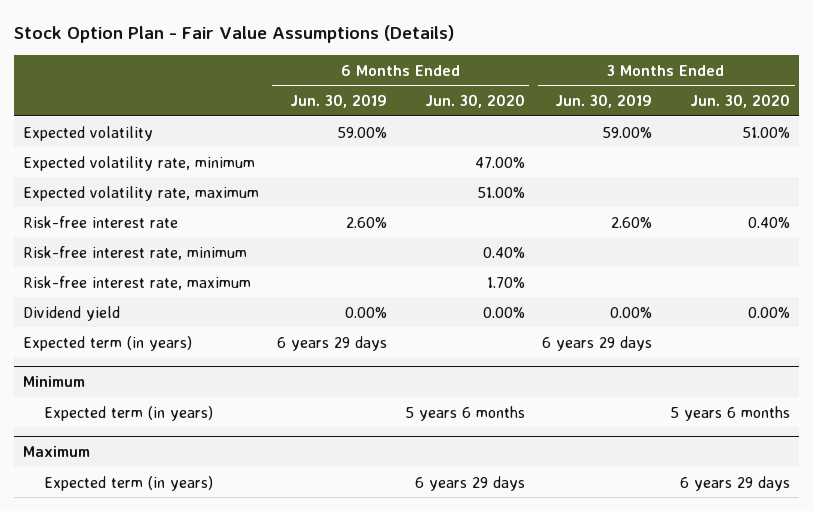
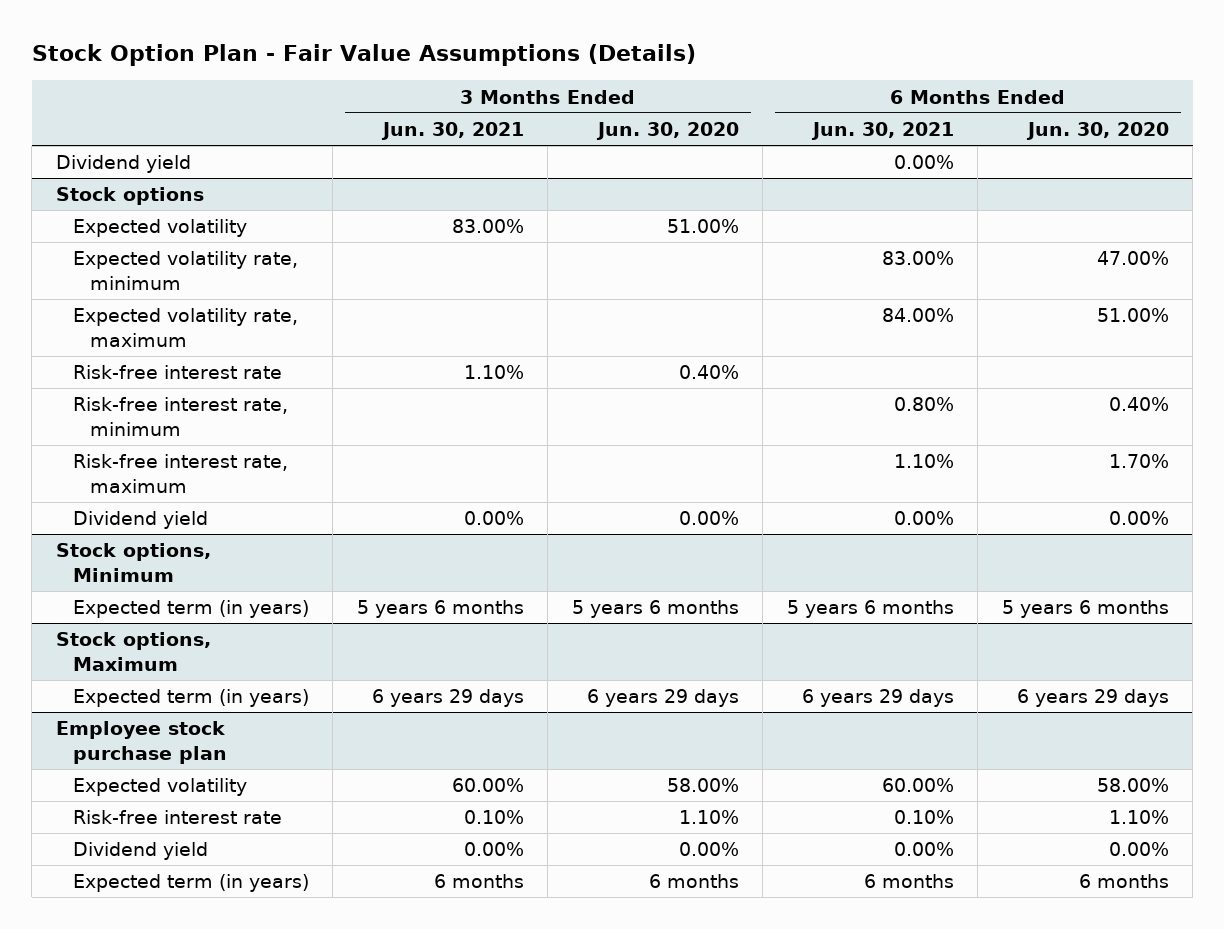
- | 6 Months Ended Jun. 30, 2019 | 6 Months Ended Jun. 30, 2020 | 3 Months Ended Jun. 30, 2019 | 3 Months Ended Jun. 30, 2020
+ | 3 Months Ended Jun. 30, 2021 | 3 Months Ended Jun. 30, 2020 | 6 Months Ended Jun. 30, 2021 | 6 Months Ended Jun. 30, 2020
+ Dividend yield | | | 0.00% |
+ Stock options
- Expected term (in years) | 6 years 29 days | | 6 years 29 days |
- Minimum
+ Stock options, Minimum
- Maximum
+ Stock options, Maximum
+ Employee stock purchase plan
+ Expected volatility | 60.00% | 58.00% | 60.00% | 58.00%
+ Risk-free interest rate | 0.10% | 1.10% | 0.10% | 1.10%
+ Dividend yield | 0.00% | 0.00% | 0.00% | 0.00%
+ Expected term (in years) | 6 months | 6 months | 6 months | 6 months

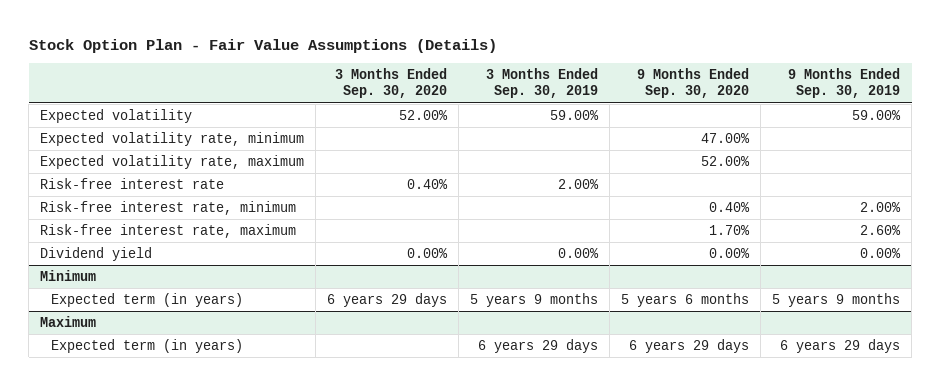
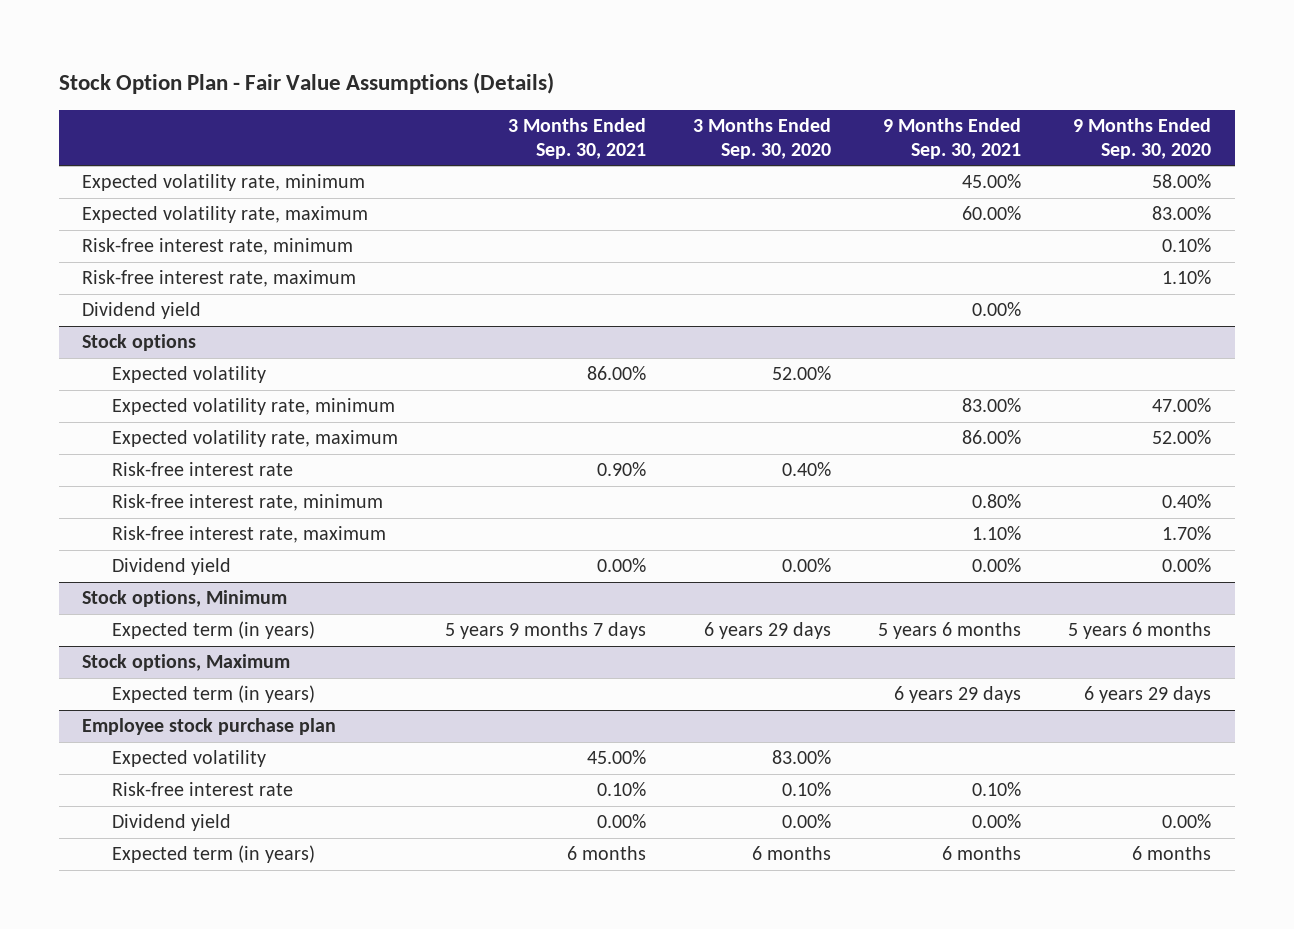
- | 3 Months Ended Sep. 30, 2020 | 3 Months Ended Sep. 30, 2019 | 9 Months Ended Sep. 30, 2020 | 9 Months Ended Sep. 30, 2019
+ | 3 Months Ended Sep. 30, 2021 | 3 Months Ended Sep. 30, 2020 | 9 Months Ended Sep. 30, 2021 | 9 Months Ended Sep. 30, 2020
+ Expected volatility rate, minimum | | | 45.00% | 58.00%
+ Expected volatility rate, maximum | | | 60.00% | 83.00%
+ Risk-free interest rate, minimum | | | | 0.10%
+ Risk-free interest rate, maximum | | | | 1.10%
+ Dividend yield | | | 0.00% |
+ Stock options
- Minimum
+ Stock options, Minimum
- Maximum
+ Stock options, Maximum
+ Employee stock purchase plan
+ Expected volatility | 45.00% | 83.00% | |
+ Risk-free interest rate | 0.10% | 0.10% | 0.10% |
+ Dividend yield | 0.00% | 0.00% | 0.00% | 0.00%
+ Expected term (in years) | 6 months | 6 months | 6 months | 6 months

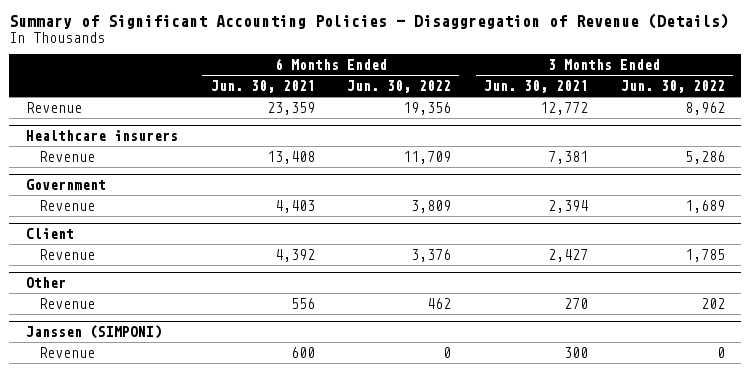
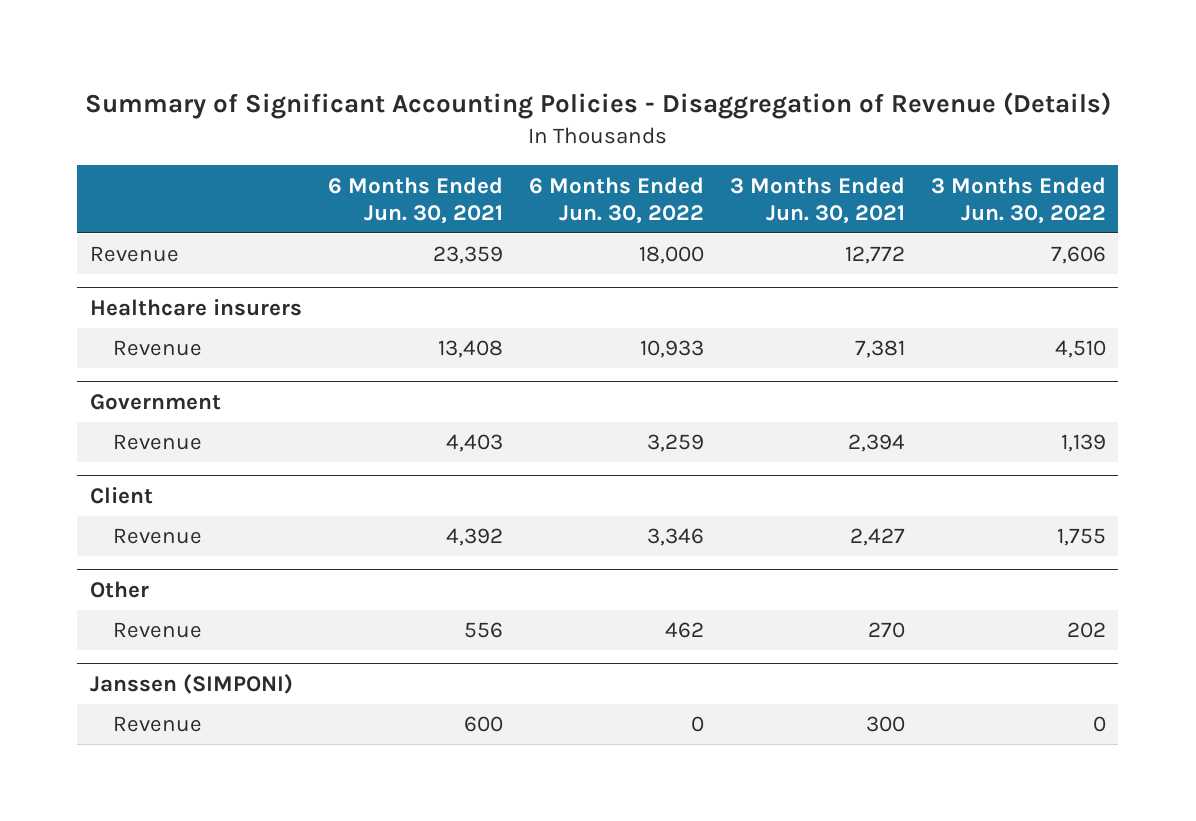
- Revenue | 23,359 | 19,356 | 12,772 | 8,962
+ Revenue | 23,359 | 18,000 | 12,772 | 7,606
@ Healthcare insurers
- Revenue | 13,408 | 11,709 | 7,381 | 5,286
+ Revenue | 13,408 | 10,933 | 7,381 | 4,510
@ Government
- Revenue | 4,403 | 3,809 | 2,394 | 1,689
+ Revenue | 4,403 | 3,259 | 2,394 | 1,139
@ Client
- Revenue | 4,392 | 3,376 | 2,427 | 1,785
+ Revenue | 4,392 | 3,346 | 2,427 | 1,755

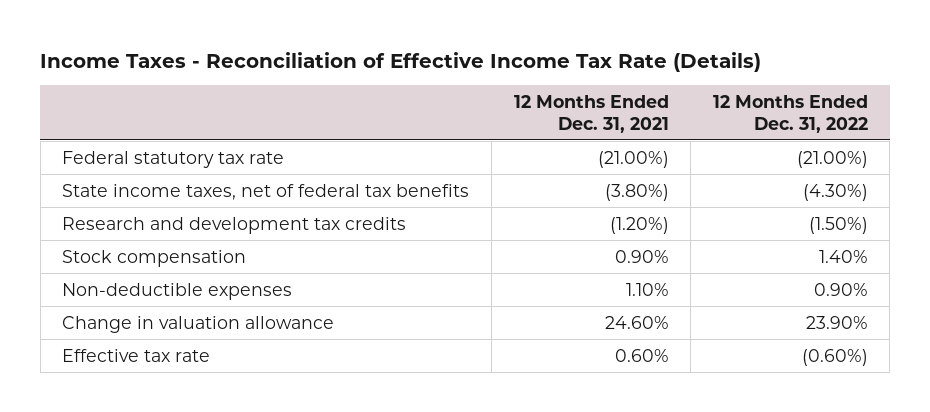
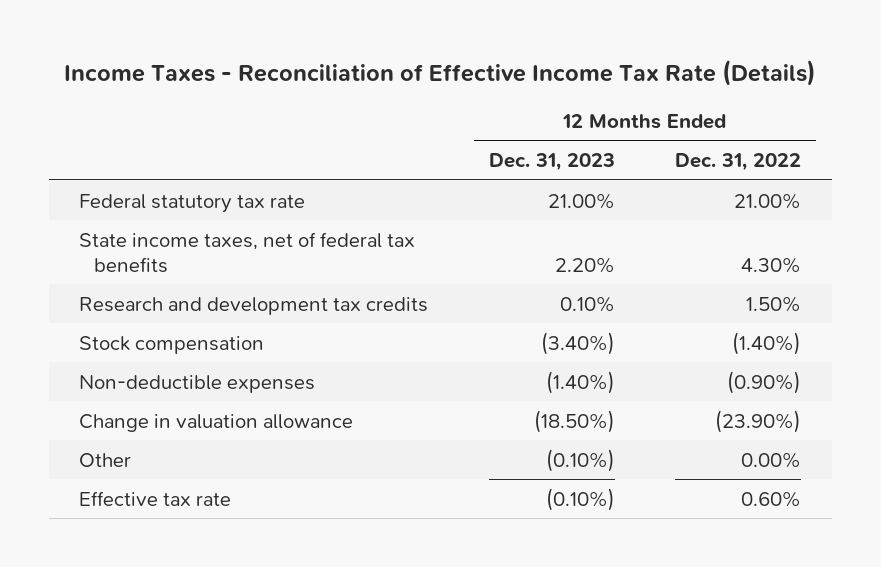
- | 12 Months Ended Dec. 31, 2021 | 12 Months Ended Dec. 31, 2022
+ | 12 Months Ended Dec. 31, 2023 | 12 Months Ended Dec. 31, 2022
- Federal statutory tax rate | (21.00%) | (21.00%)
- State income taxes, net of federal tax benefits | (3.80%) | (4.30%)
- Research and development tax credits | (1.20%) | (1.50%)
- Stock compensation | 0.90% | 1.40%
- Non-deductible expenses | 1.10% | 0.90%
- Change in valuation allowance | 24.60% | 23.90%
- Effective tax rate | 0.60% | (0.60%)
+ Federal statutory tax rate | 21.00% | 21.00%
+ State income taxes, net of federal tax benefits | 2.20% | 4.30%
+ Research and development tax credits | 0.10% | 1.50%
+ Stock compensation | (3.40%) | (1.40%)
+ Non-deductible expenses | (1.40%) | (0.90%)
+ Change in valuation allowance | (18.50%) | (23.90%)
+ Other | (0.10%) | 0.00%
+ Effective tax rate | (0.10%) | 0.60%

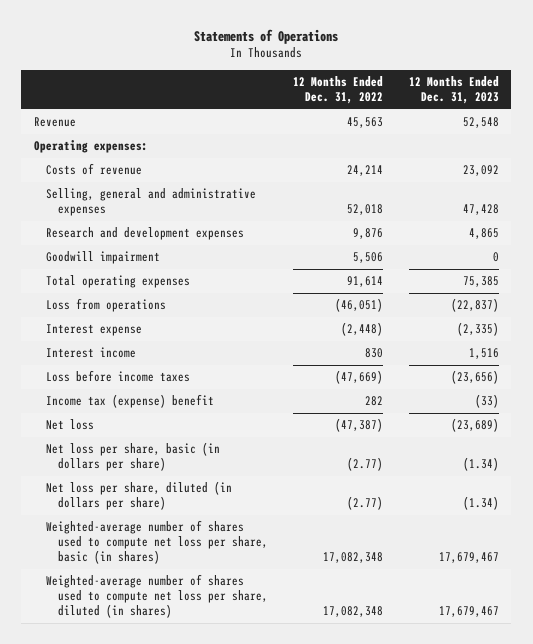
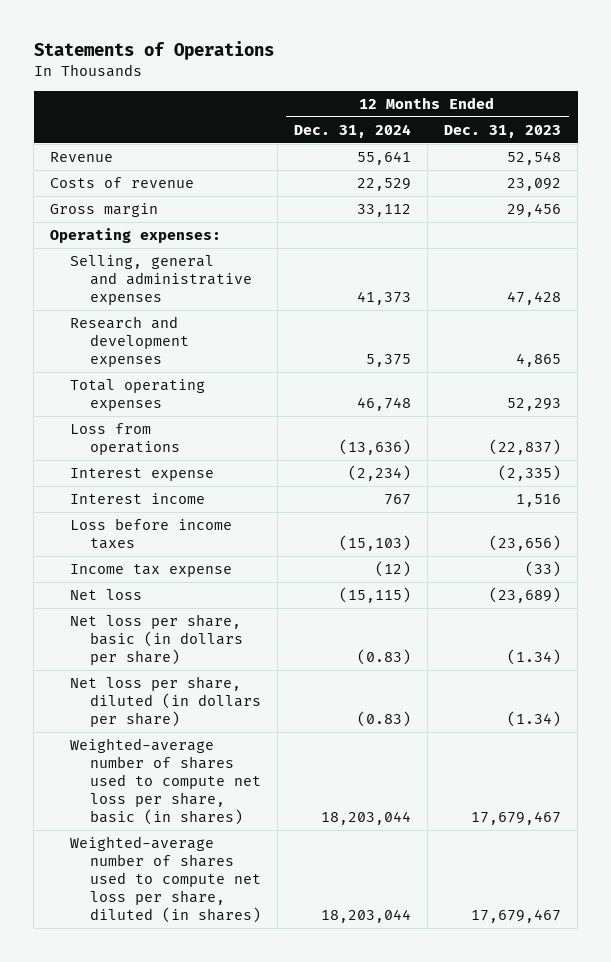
- | 12 Months Ended Dec. 31, 2022 | 12 Months Ended Dec. 31, 2023
+ | 12 Months Ended Dec. 31, 2024 | 12 Months Ended Dec. 31, 2023
+ Gross margin | 33,112 | 29,456
moved down: Operating expenses:
- Goodwill impairment | 5,506 | 0
- Total operating expenses | 91,614 | 75,385
+ Total operating expenses | 46,748 | 52,293
- Income tax (expense) benefit | 282 | (33)
+ Income tax expense | (12) | (33)

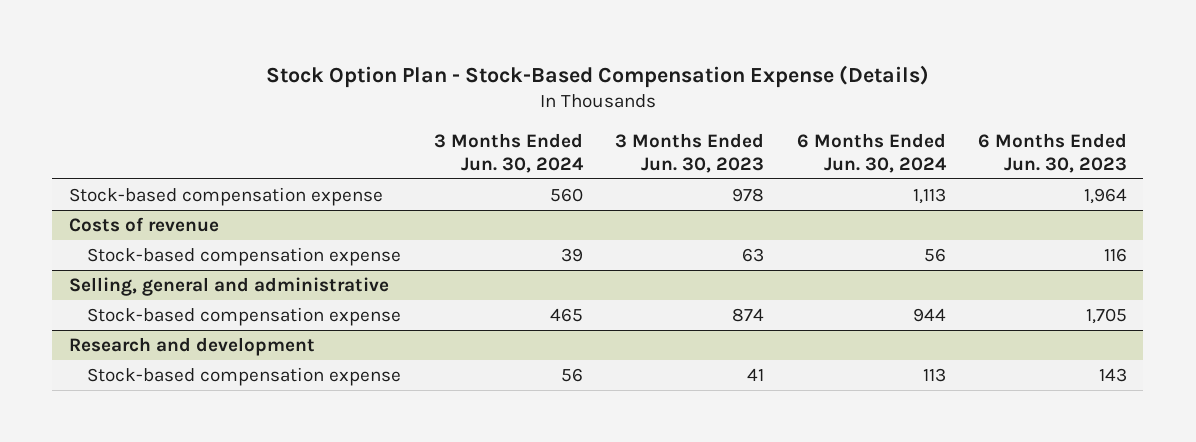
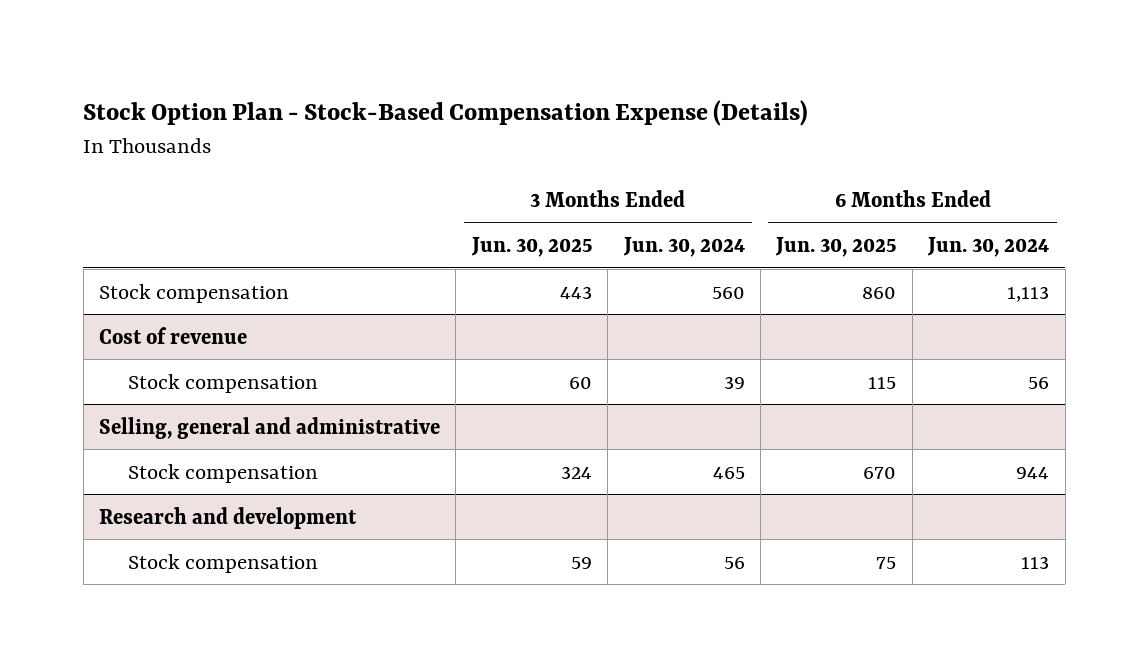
- | 3 Months Ended Jun. 30, 2024 | 3 Months Ended Jun. 30, 2023 | 6 Months Ended Jun. 30, 2024 | 6 Months Ended Jun. 30, 2023
+ | 3 Months Ended Jun. 30, 2025 | 3 Months Ended Jun. 30, 2024 | 6 Months Ended Jun. 30, 2025 | 6 Months Ended Jun. 30, 2024
- Stock-based compensation expense | 560 | 978 | 1,113 | 1,964
- Costs of revenue
- Stock-based compensation expense | 39 | 63 | 56 | 116
+ Stock compensation | 443 | 560 | 860 | 1,113
+ Cost of revenue
+ Stock compensation | 60 | 39 | 115 | 56
@ Selling, general and administrative
- Stock-based compensation expense | 465 | 874 | 944 | 1,705
+ Stock compensation | 324 | 465 | 670 | 944
@ Research and development
- Stock-based compensation expense | 56 | 41 | 113 | 143
+ Stock compensation | 59 | 56 | 75 | 113

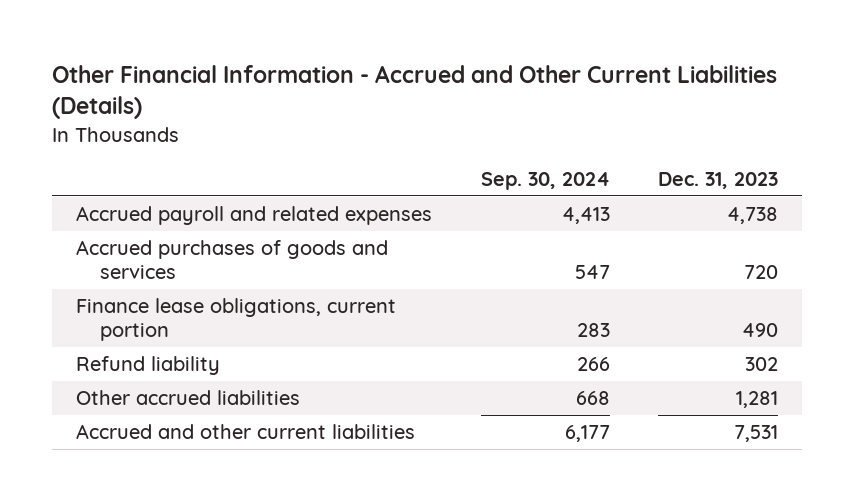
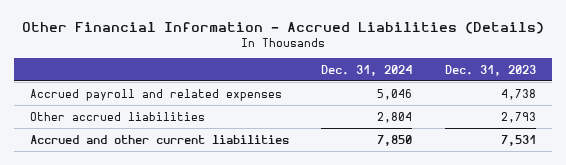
- Other Financial Information - Accrued and Other Current Liabilities (Details)
+ Other Financial Information - Accrued Liabilities (Details)
- | Sep. 30, 2024 | Dec. 31, 2023
+ | Dec. 31, 2024 | Dec. 31, 2023
- Accrued purchases of goods and services | 547 | 720
- Finance lease obligations, current portion | 283 | 490
- Refund liability | 266 | 302
- Other accrued liabilities | 668 | 1,281
+ Other accrued liabilities | 2,804 | 2,793

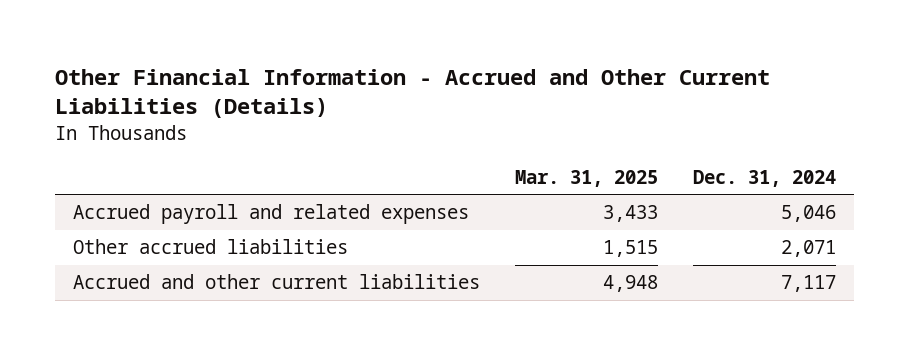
- Other Financial Information - Accrued Liabilities (Details)
+ Other Financial Information - Accrued and Other Current Liabilities (Details)
- | Dec. 31, 2024 | Dec. 31, 2023
+ | Mar. 31, 2025 | Dec. 31, 2024
- Other accrued liabilities | 2,804 | 2,793
- Accrued and other current liabilities | 7,850 | 7,531
+ Other accrued liabilities | 1,515 | 2,071
+ Accrued and other current liabilities | 4,948 | 7,117

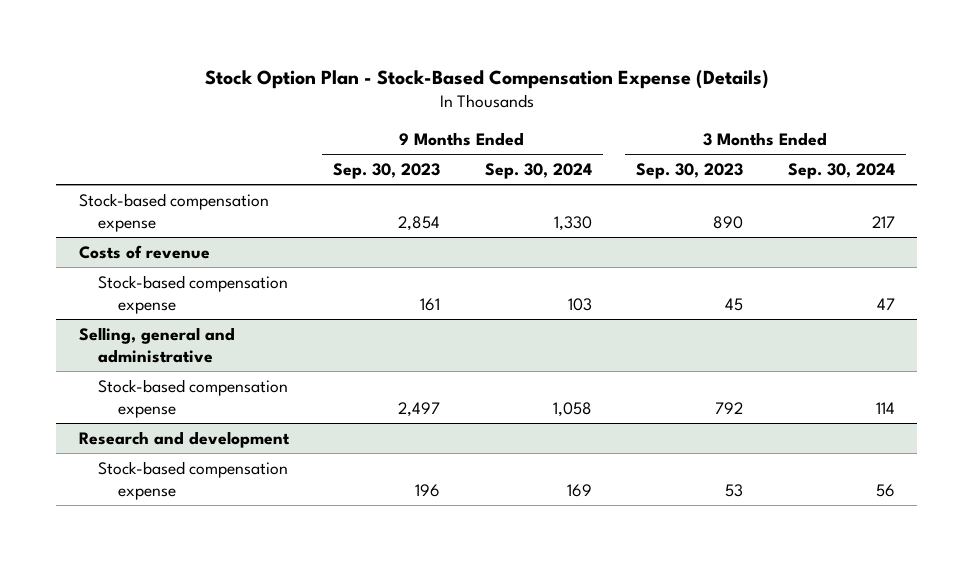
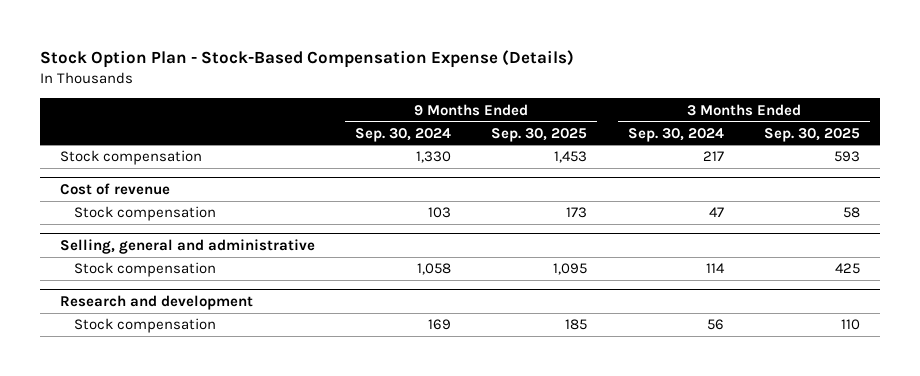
- | 9 Months Ended Sep. 30, 2023 | 9 Months Ended Sep. 30, 2024 | 3 Months Ended Sep. 30, 2023 | 3 Months Ended Sep. 30, 2024
+ | 9 Months Ended Sep. 30, 2024 | 9 Months Ended Sep. 30, 2025 | 3 Months Ended Sep. 30, 2024 | 3 Months Ended Sep. 30, 2025
- Stock-based compensation expense | 2,854 | 1,330 | 890 | 217
- Costs of revenue
- Stock-based compensation expense | 161 | 103 | 45 | 47
+ Stock compensation | 1,330 | 1,453 | 217 | 593
+ Cost of revenue
+ Stock compensation | 103 | 173 | 47 | 58
@ Selling, general and administrative
- Stock-based compensation expense | 2,497 | 1,058 | 792 | 114
+ Stock compensation | 1,058 | 1,095 | 114 | 425
@ Research and development
- Stock-based compensation expense | 196 | 169 | 53 | 56
+ Stock compensation | 169 | 185 | 56 | 110

